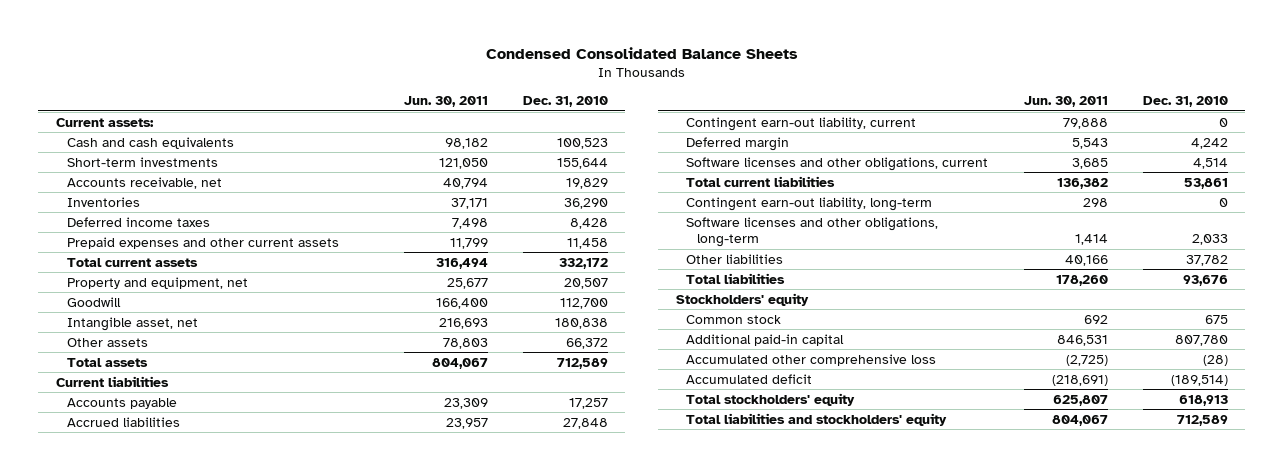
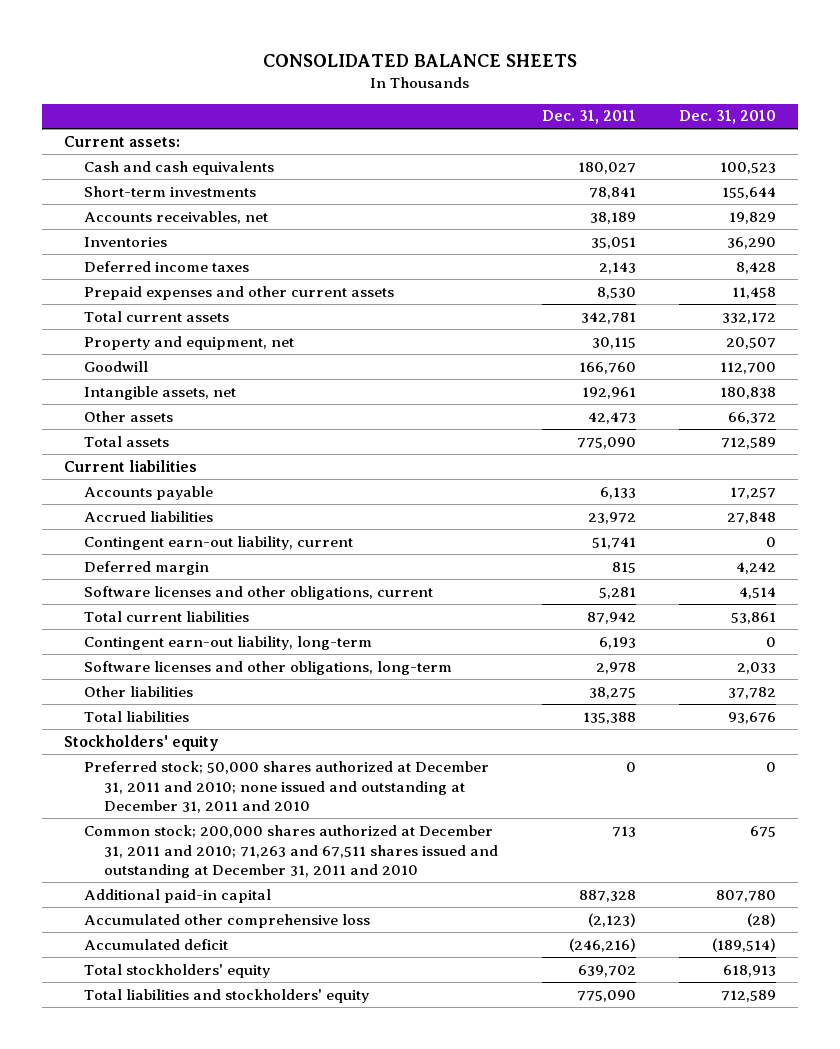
- Condensed Consolidated Balance Sheets
+ CONSOLIDATED BALANCE SHEETS
- | Jun. 30, 2011 | Dec. 31, 2010
+ | Dec. 31, 2011 | Dec. 31, 2010
- Accounts receivable, net | 40,794 | 19,829
+ Accounts receivables, net | 38,189 | 19,829
- Intangible asset, net | 216,693 | 180,838
+ Intangible assets, net | 192,961 | 180,838
- Common stock | 692 | 675
+ Preferred stock; 50,000 shares authorized at December 31, 2011 and 2010; none issued and outstanding at December 31, 2011 and 2010 | 0 | 0
+ Common stock; 200,000 shares authorized at December 31, 2011 and 2010; 71,263 and 67,511 shares issued and outstanding at December 31, 2011 and 2010 | 713 | 675

